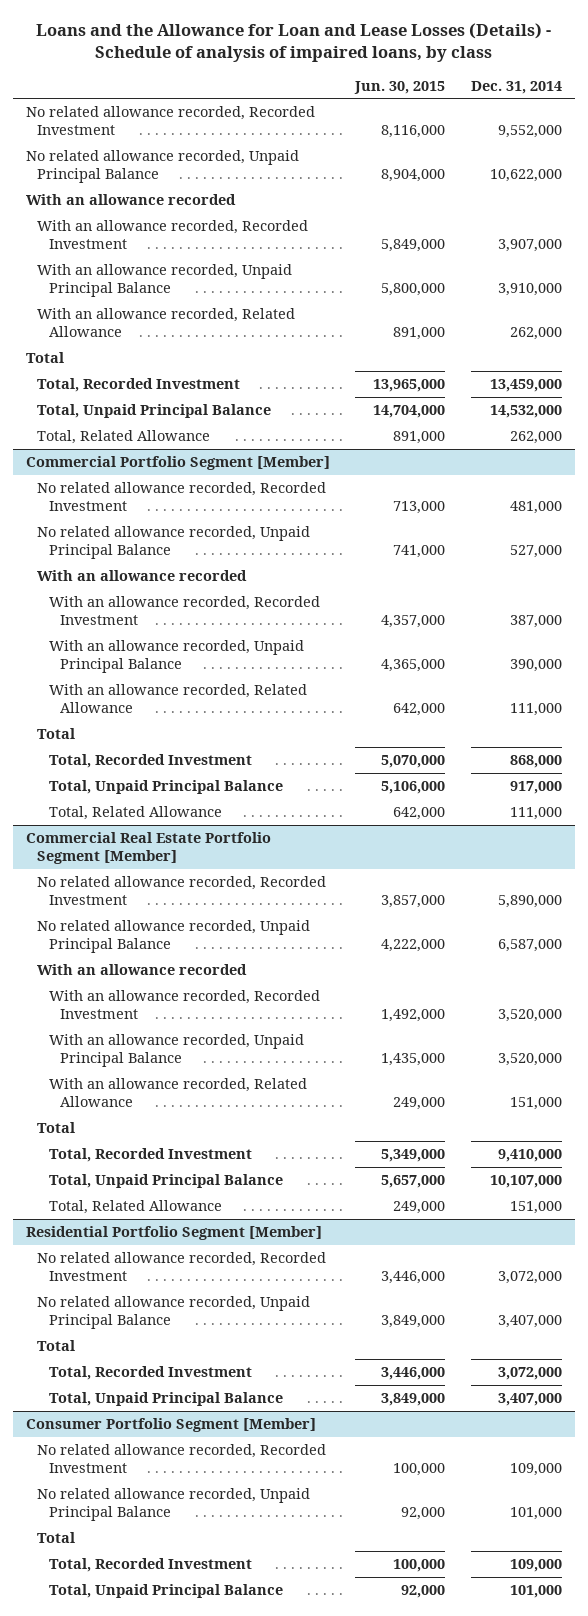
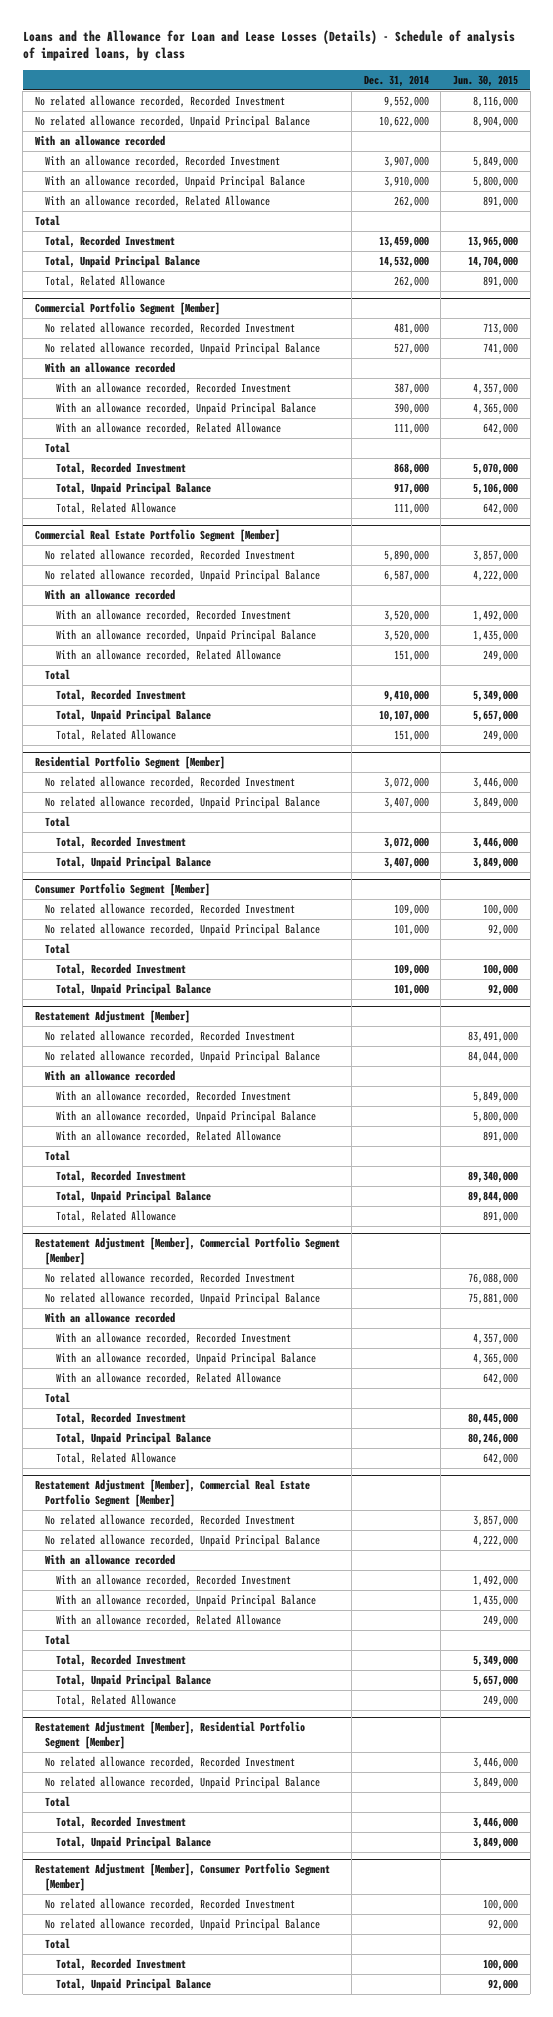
- | Jun. 30, 2015 | Dec. 31, 2014
+ | Dec. 31, 2014 | Jun. 30, 2015
+ Restatement Adjustment [Member]
+ No related allowance recorded, Recorded Investment | | 83,491,000
+ No related allowance recorded, Unpaid Principal Balance | | 84,044,000
+ With an allowance recorded
+ With an allowance recorded, Recorded Investment | | 5,849,000
+ With an allowance recorded, Unpaid Principal Balance | | 5,800,000
+ With an allowance recorded, Related Allowance | | 891,000
+ Total
+ Total, Recorded Investment | | 89,340,000
+ Total, Unpaid Principal Balance | | 89,844,000
+ Total, Related Allowance | | 891,000
+ Restatement Adjustment [Member], Commercial Portfolio Segment [Member]
+ No related allowance recorded, Recorded Investment | | 76,088,000
+ No related allowance recorded, Unpaid Principal Balance | | 75,881,000
+ With an allowance recorded
+ With an allowance recorded, Recorded Investment | | 4,357,000
+ With an allowance recorded, Unpaid Principal Balance | | 4,365,000
+ With an allowance recorded, Related Allowance | | 642,000
+ Total
+ Total, Recorded Investment | | 80,445,000
+ Total, Unpaid Principal Balance | | 80,246,000
+ Total, Related Allowance | | 642,000
+ Restatement Adjustment [Member], Commercial Real Estate Portfolio Segment [Member]
+ No related allowance recorded, Recorded Investment | | 3,857,000
+ No related allowance recorded, Unpaid Principal Balance | | 4,222,000
+ With an allowance recorded
+ With an allowance recorded, Recorded Investment | | 1,492,000
+ With an allowance recorded, Unpaid Principal Balance | | 1,435,000
+ With an allowance recorded, Related Allowance | | 249,000
+ Total
+ Total, Recorded Investment | | 5,349,000
+ Total, Unpaid Principal Balance | | 5,657,000
+ Total, Related Allowance | | 249,000
+ Restatement Adjustment [Member], Residential Portfolio Segment [Member]
+ No related allowance recorded, Recorded Investment | | 3,446,000
+ No related allowance recorded, Unpaid Principal Balance | | 3,849,000
+ Total
+ Total, Recorded Investment | | 3,446,000
+ Total, Unpaid Principal Balance | | 3,849,000
+ Restatement Adjustment [Member], Consumer Portfolio Segment [Member]
+ No related allowance recorded, Recorded Investment | | 100,000
+ No related allowance recorded, Unpaid Principal Balance | | 92,000
+ Total
+ Total, Recorded Investment | | 100,000
+ Total, Unpaid Principal Balance | | 92,000

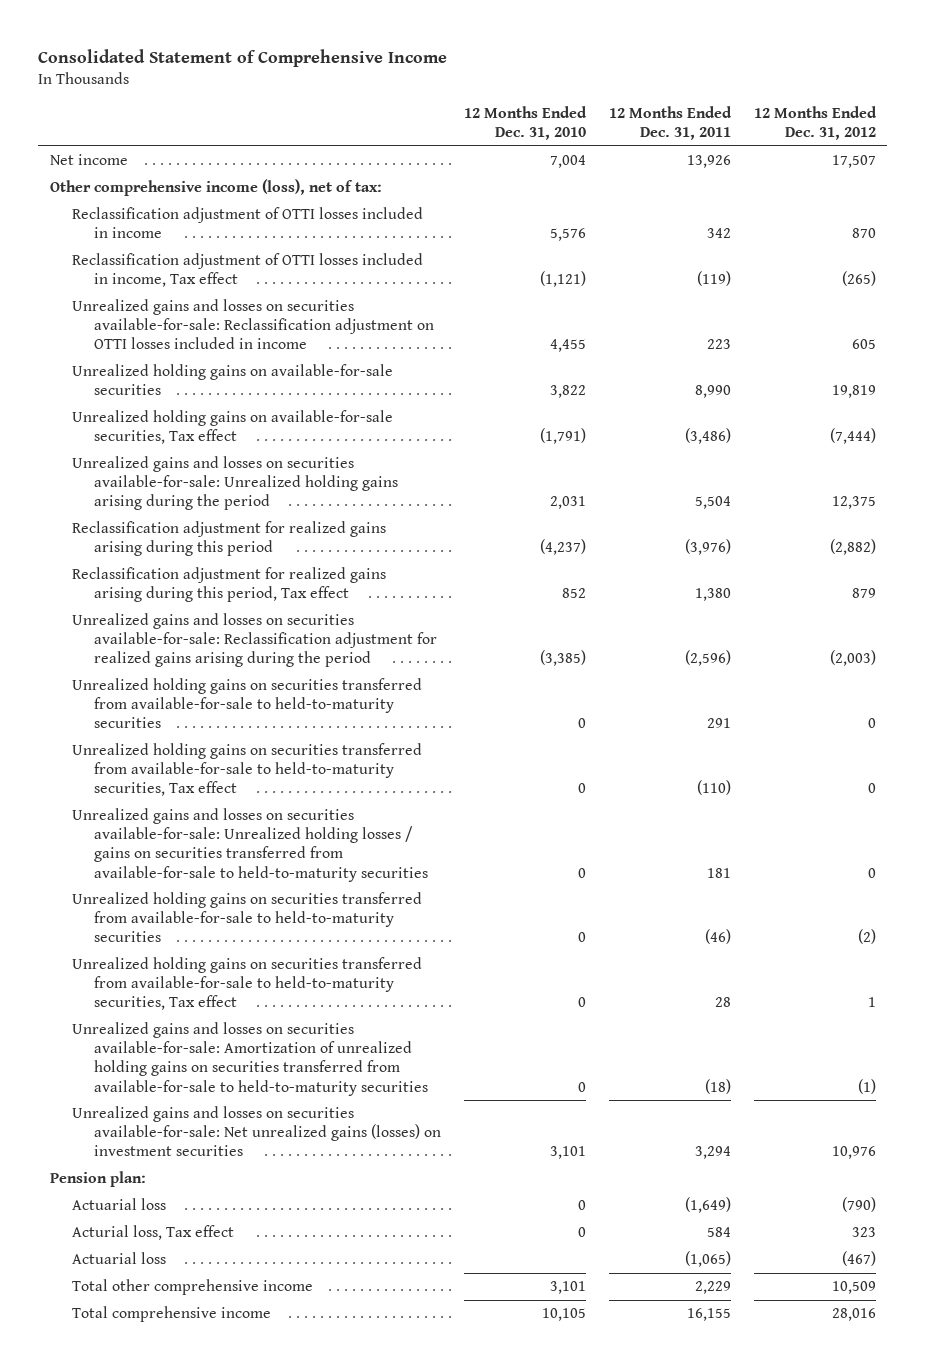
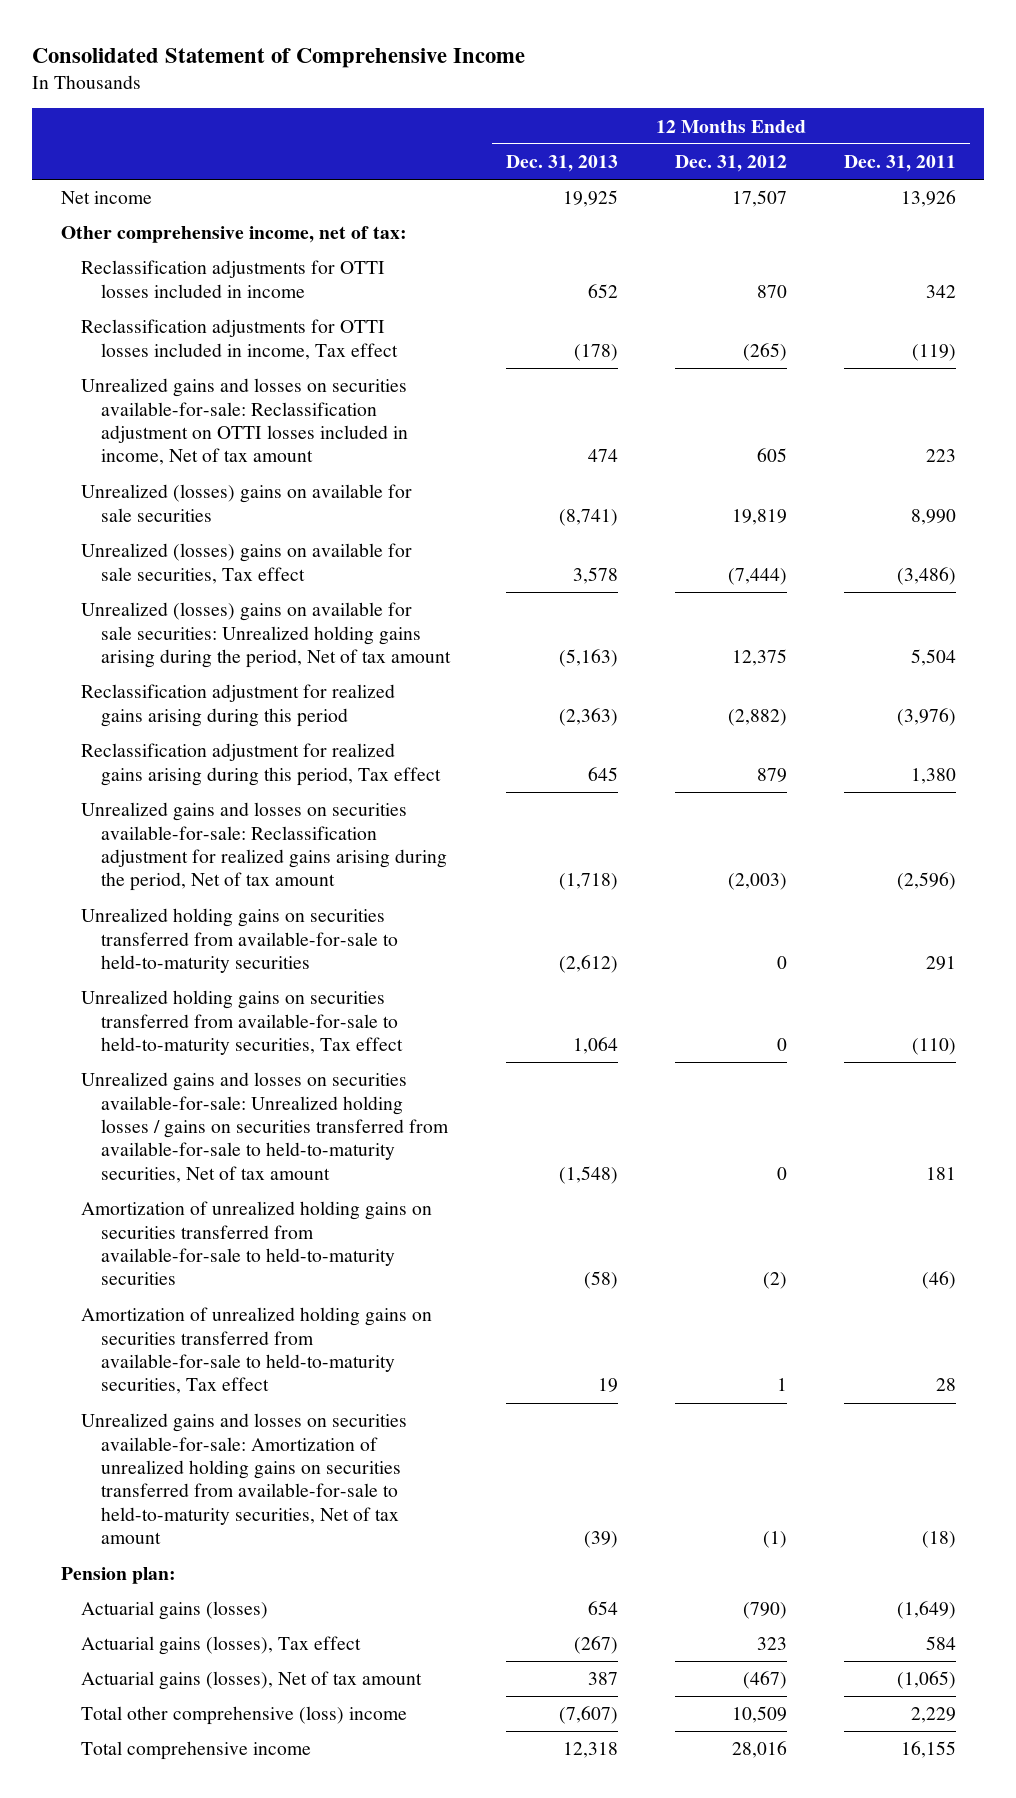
- | 12 Months Ended Dec. 31, 2010 | 12 Months Ended Dec. 31, 2011 | 12 Months Ended Dec. 31, 2012
+ | 12 Months Ended Dec. 31, 2013 | 12 Months Ended Dec. 31, 2012 | 12 Months Ended Dec. 31, 2011
- Other comprehensive income (loss), net of tax:
- Reclassification adjustment of OTTI losses included in income | 5,576 | 342 | 870
- Reclassification adjustment of OTTI losses included in income, Tax effect | (1,121) | (119) | (265)
- Unrealized gains and losses on securities available-for-sale: Reclassification adjustment on OTTI losses included in income | 4,455 | 223 | 605
- Unrealized holding gains on available-for-sale securities | 3,822 | 8,990 | 19,819
- Unrealized holding gains on available-for-sale securities, Tax effect | (1,791) | (3,486) | (7,444)
- Unrealized gains and losses on securities available-for-sale: Unrealized holding gains arising during the period | 2,031 | 5,504 | 12,375
+ Other comprehensive income, net of tax:
+ Reclassification adjustments for OTTI losses included in income | 652 | 870 | 342
+ Reclassification adjustments for OTTI losses included in income, Tax effect | (178) | (265) | (119)
+ Unrealized gains and losses on securities available-for-sale: Reclassification adjustment on OTTI losses included in income, Net of tax amount | 474 | 605 | 223
+ Unrealized (losses) gains on available for sale securities | (8,741) | 19,819 | 8,990
+ Unrealized (losses) gains on available for sale securities, Tax effect | 3,578 | (7,444) | (3,486)
+ Unrealized (losses) gains on available for sale securities: Unrealized holding gains arising during the period, Net of tax amount | (5,163) | 12,375 | 5,504
- Unrealized gains and losses on securities available-for-sale: Reclassification adjustment for realized gains arising during the period | (3,385) | (2,596) | (2,003)
+ Unrealized gains and losses on securities available-for-sale: Reclassification adjustment for realized gains arising during the period, Net of tax amount | (1,718) | (2,003) | (2,596)
- Unrealized gains and losses on securities available-for-sale: Unrealized holding losses / gains on securities transferred from available-for-sale to held-to-maturity securities | 0 | 181 | 0
- Unrealized holding gains on securities transferred from available-for-sale to held-to-maturity securities | 0 | (46) | (2)
- Unrealized holding gains on securities transferred from available-for-sale to held-to-maturity securities, Tax effect | 0 | 28 | 1
- Unrealized gains and losses on securities available-for-sale: Amortization of unrealized holding gains on securities transferred from available-for-sale to held-to-maturity securities | 0 | (18) | (1)
- Unrealized gains and losses on securities available-for-sale: Net unrealized gains (losses) on investment securities | 3,101 | 3,294 | 10,976
+ Unrealized gains and losses on securities available-for-sale: Unrealized holding losses / gains on securities transferred from available-for-sale to held-to-maturity securities, Net of tax amount | (1,548) | 0 | 181
+ Amortization of unrealized holding gains on securities transferred from available-for-sale to held-to-maturity securities | (58) | (2) | (46)
+ Amortization of unrealized holding gains on securities transferred from available-for-sale to held-to-maturity securities, Tax effect | 19 | 1 | 28
+ Unrealized gains and losses on securities available-for-sale: Amortization of unrealized holding gains on securities transferred from available-for-sale to held-to-maturity securities, Net of tax amount | (39) | (1) | (18)
- Actuarial loss | 0 | (1,649) | (790)
- Acturial loss, Tax effect | 0 | 584 | 323
- Actuarial loss | | (1,065) | (467)
- Total other comprehensive income | 3,101 | 2,229 | 10,509
+ Actuarial gains (losses) | 654 | (790) | (1,649)
+ Actuarial gains (losses), Tax effect | (267) | 323 | 584
+ Actuarial gains (losses), Net of tax amount | 387 | (467) | (1,065)
+ Total other comprehensive (loss) income | (7,607) | 10,509 | 2,229

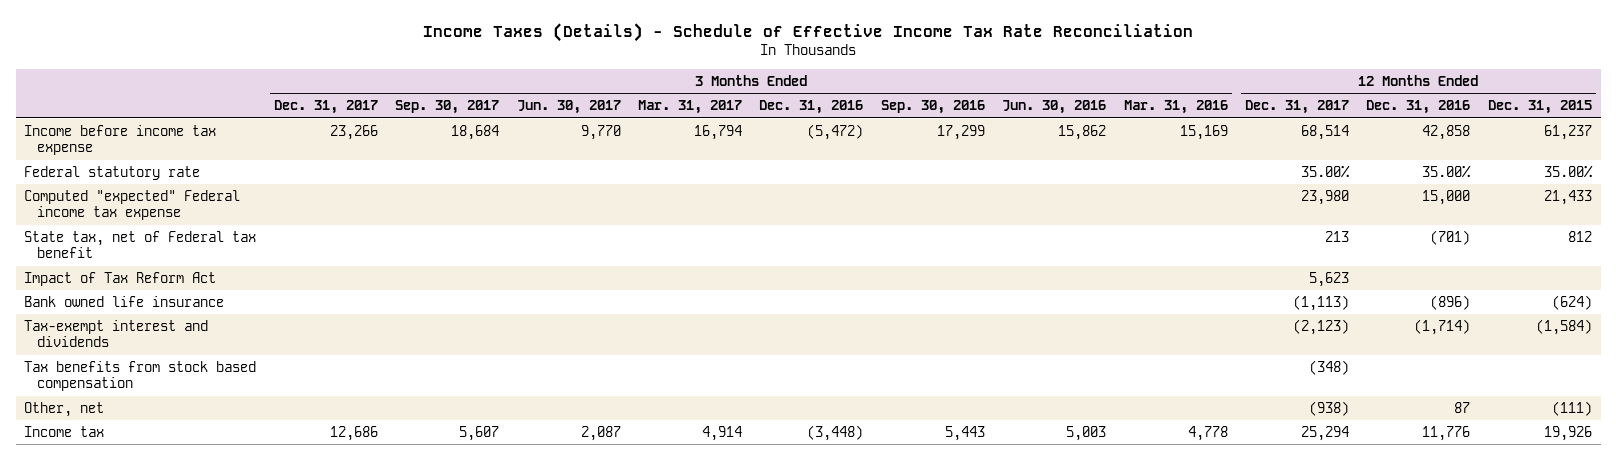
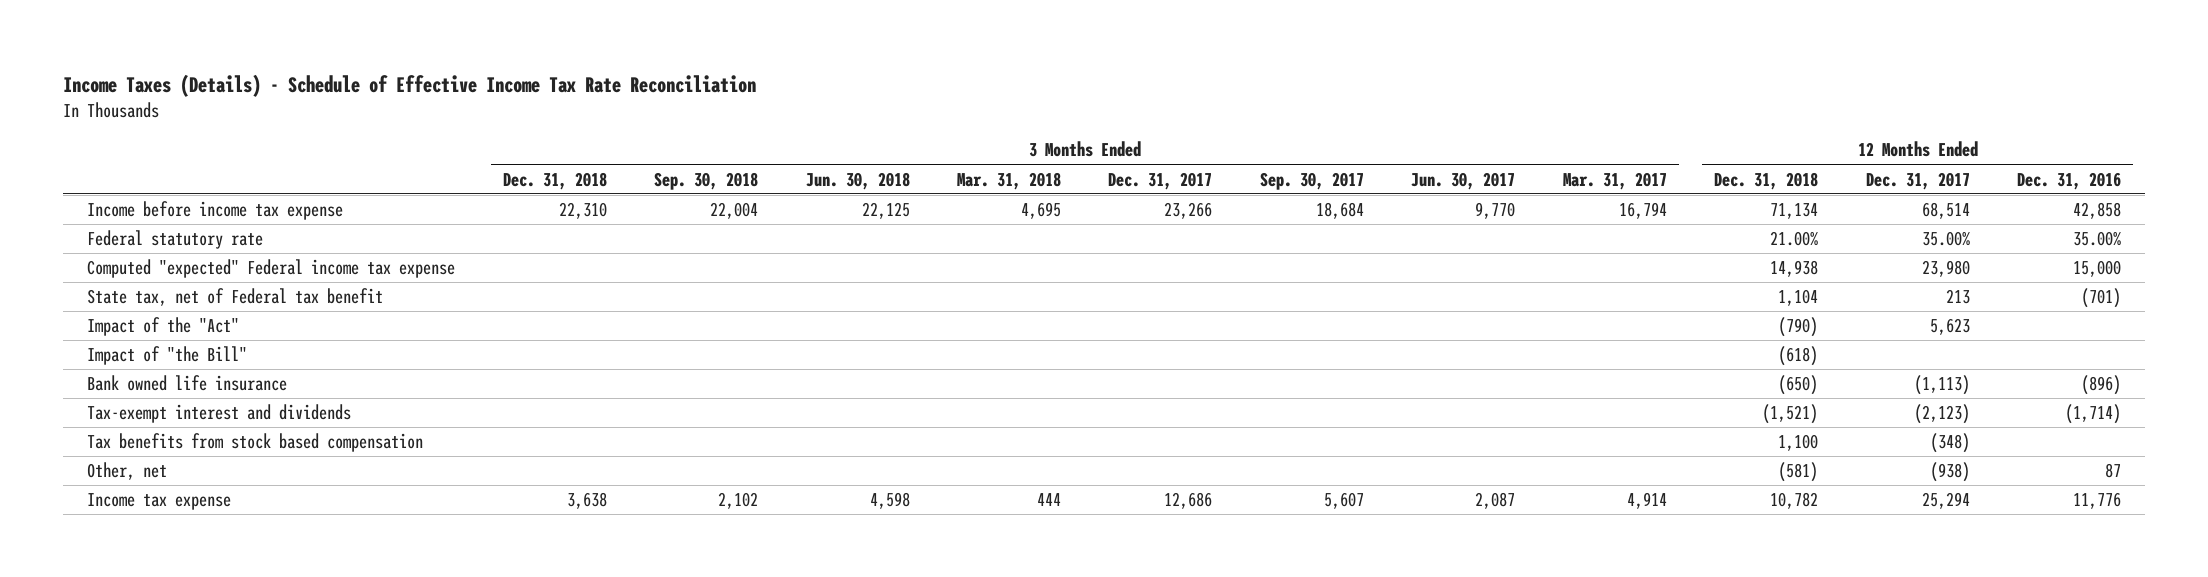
- | 3 Months Ended Dec. 31, 2017 | 3 Months Ended Sep. 30, 2017 | 3 Months Ended Jun. 30, 2017 | 3 Months Ended Mar. 31, 2017 | 3 Months Ended Dec. 31, 2016 | 3 Months Ended Sep. 30, 2016 | 3 Months Ended Jun. 30, 2016 | 3 Months Ended Mar. 31, 2016 | 12 Months Ended Dec. 31, 2017 | 12 Months Ended Dec. 31, 2016 | 12 Months Ended Dec. 31, 2015
+ | 3 Months Ended Dec. 31, 2018 | 3 Months Ended Sep. 30, 2018 | 3 Months Ended Jun. 30, 2018 | 3 Months Ended Mar. 31, 2018 | 3 Months Ended Dec. 31, 2017 | 3 Months Ended Sep. 30, 2017 | 3 Months Ended Jun. 30, 2017 | 3 Months Ended Mar. 31, 2017 | 12 Months Ended Dec. 31, 2018 | 12 Months Ended Dec. 31, 2017 | 12 Months Ended Dec. 31, 2016
- Impact of Tax Reform Act | | | | | | | | | 5,623 | |
+ Impact of the "Act" | | | | | | | | | (790) | 5,623 |
+ Impact of "the Bill" | | | | | | | | | (618) | |
- Income tax | 12,686 | 5,607 | 2,087 | 4,914 | (3,448) | 5,443 | 5,003 | 4,778 | 25,294 | 11,776 | 19,926
+ Income tax expense | 3,638 | 2,102 | 4,598 | 444 | 12,686 | 5,607 | 2,087 | 4,914 | 10,782 | 25,294 | 11,776

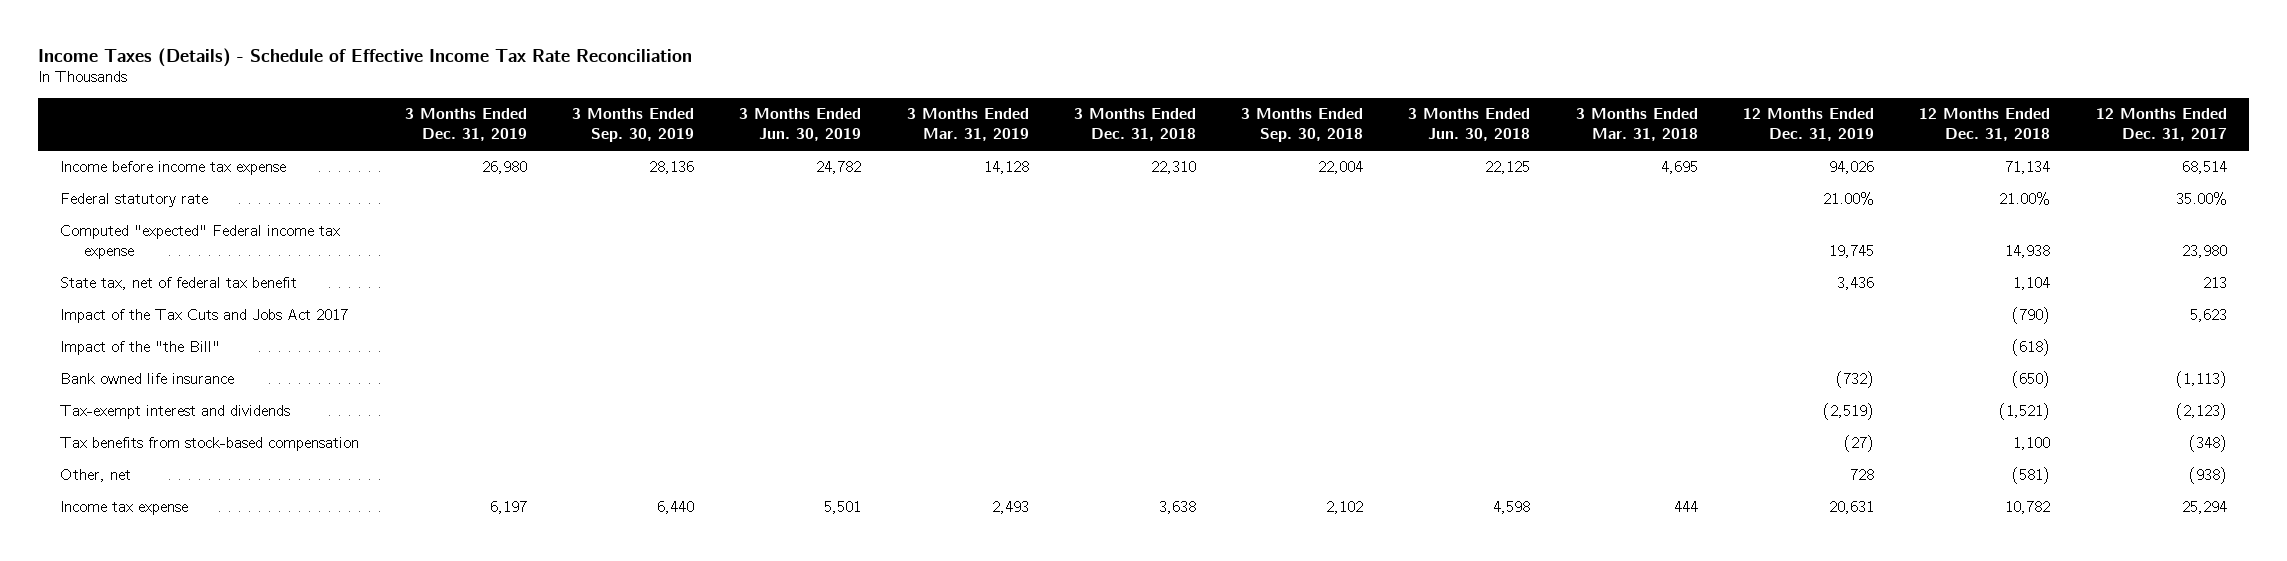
- | 3 Months Ended Dec. 31, 2018 | 3 Months Ended Sep. 30, 2018 | 3 Months Ended Jun. 30, 2018 | 3 Months Ended Mar. 31, 2018 | 3 Months Ended Dec. 31, 2017 | 3 Months Ended Sep. 30, 2017 | 3 Months Ended Jun. 30, 2017 | 3 Months Ended Mar. 31, 2017 | 12 Months Ended Dec. 31, 2018 | 12 Months Ended Dec. 31, 2017 | 12 Months Ended Dec. 31, 2016
+ | 3 Months Ended Dec. 31, 2019 | 3 Months Ended Sep. 30, 2019 | 3 Months Ended Jun. 30, 2019 | 3 Months Ended Mar. 31, 2019 | 3 Months Ended Dec. 31, 2018 | 3 Months Ended Sep. 30, 2018 | 3 Months Ended Jun. 30, 2018 | 3 Months Ended Mar. 31, 2018 | 12 Months Ended Dec. 31, 2019 | 12 Months Ended Dec. 31, 2018 | 12 Months Ended Dec. 31, 2017
- State tax, net of Federal tax benefit | | | | | | | | | 1,104 | 213 | (701)
- Impact of the "Act" | | | | | | | | | (790) | 5,623 |
- Impact of "the Bill" | | | | | | | | | (618) | |
+ State tax, net of federal tax benefit | | | | | | | | | 3,436 | 1,104 | 213
+ Impact of the Tax Cuts and Jobs Act 2017 | | | | | | | | | | (790) | 5,623
+ Impact of the "the Bill" | | | | | | | | | | (618) |
- Tax benefits from stock based compensation | | | | | | | | | 1,100 | (348) |
+ Tax benefits from stock-based compensation | | | | | | | | | (27) | 1,100 | (348)

